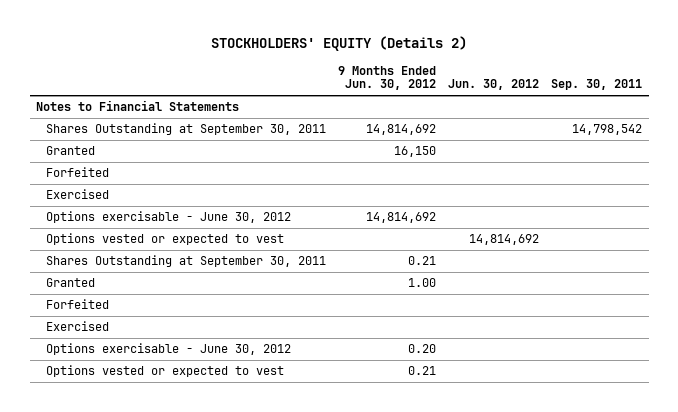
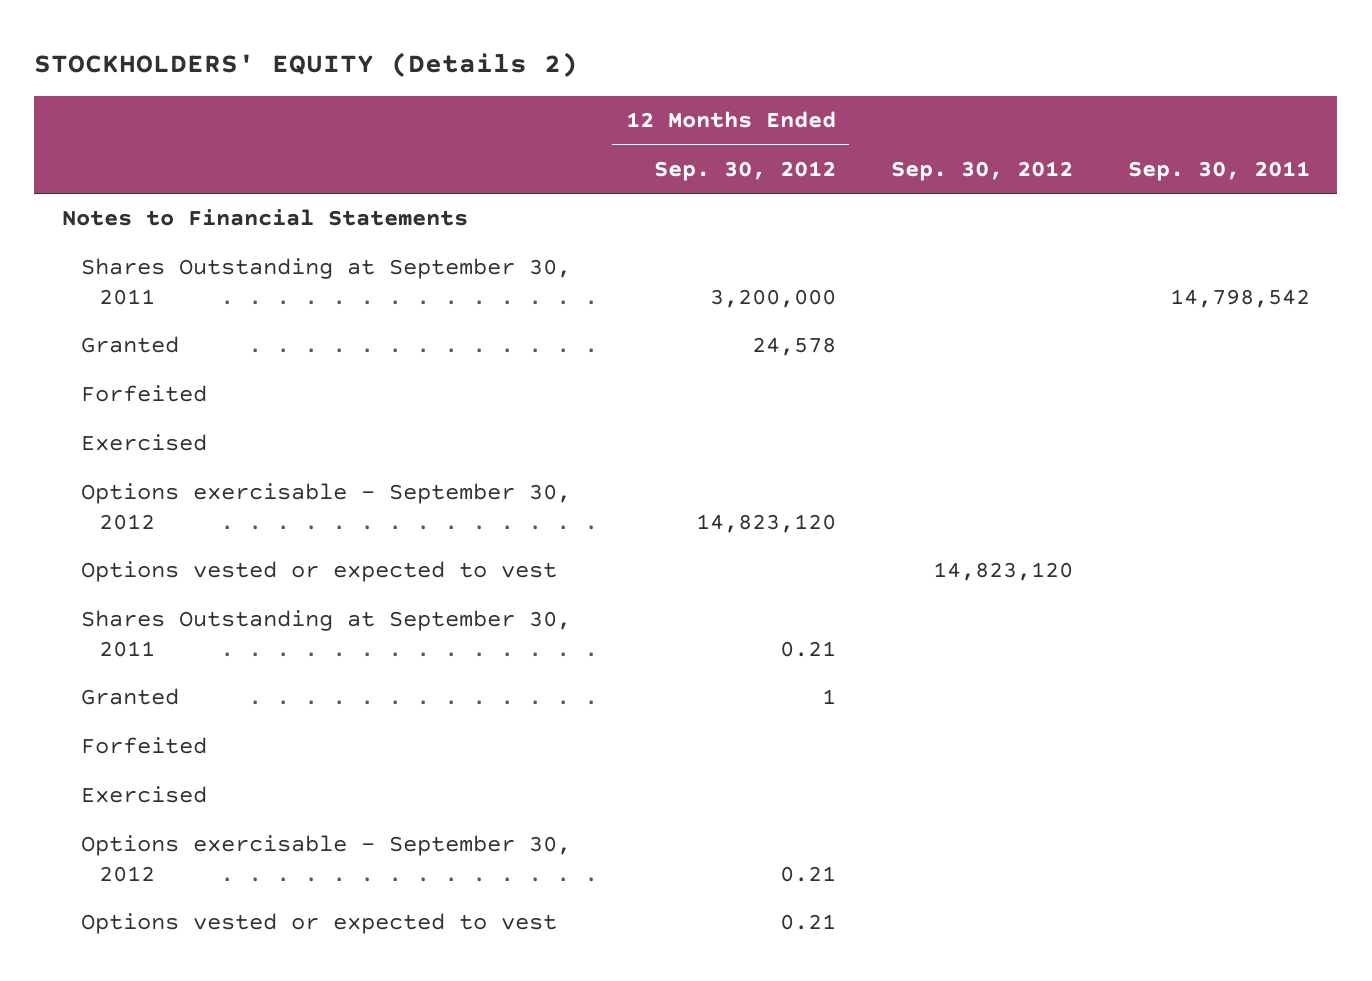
- | 9 Months Ended Jun. 30, 2012 | Jun. 30, 2012 | Sep. 30, 2011
+ | 12 Months Ended Sep. 30, 2012 | Sep. 30, 2012 | Sep. 30, 2011
- Options exercisable - June 30, 2012 | 14,814,692 | |
+ Options exercisable - September 30, 2012 | 14,823,120 | |
- Options exercisable - June 30, 2012 | 0.20 | |
+ Options exercisable - September 30, 2012 | 0.21 | |

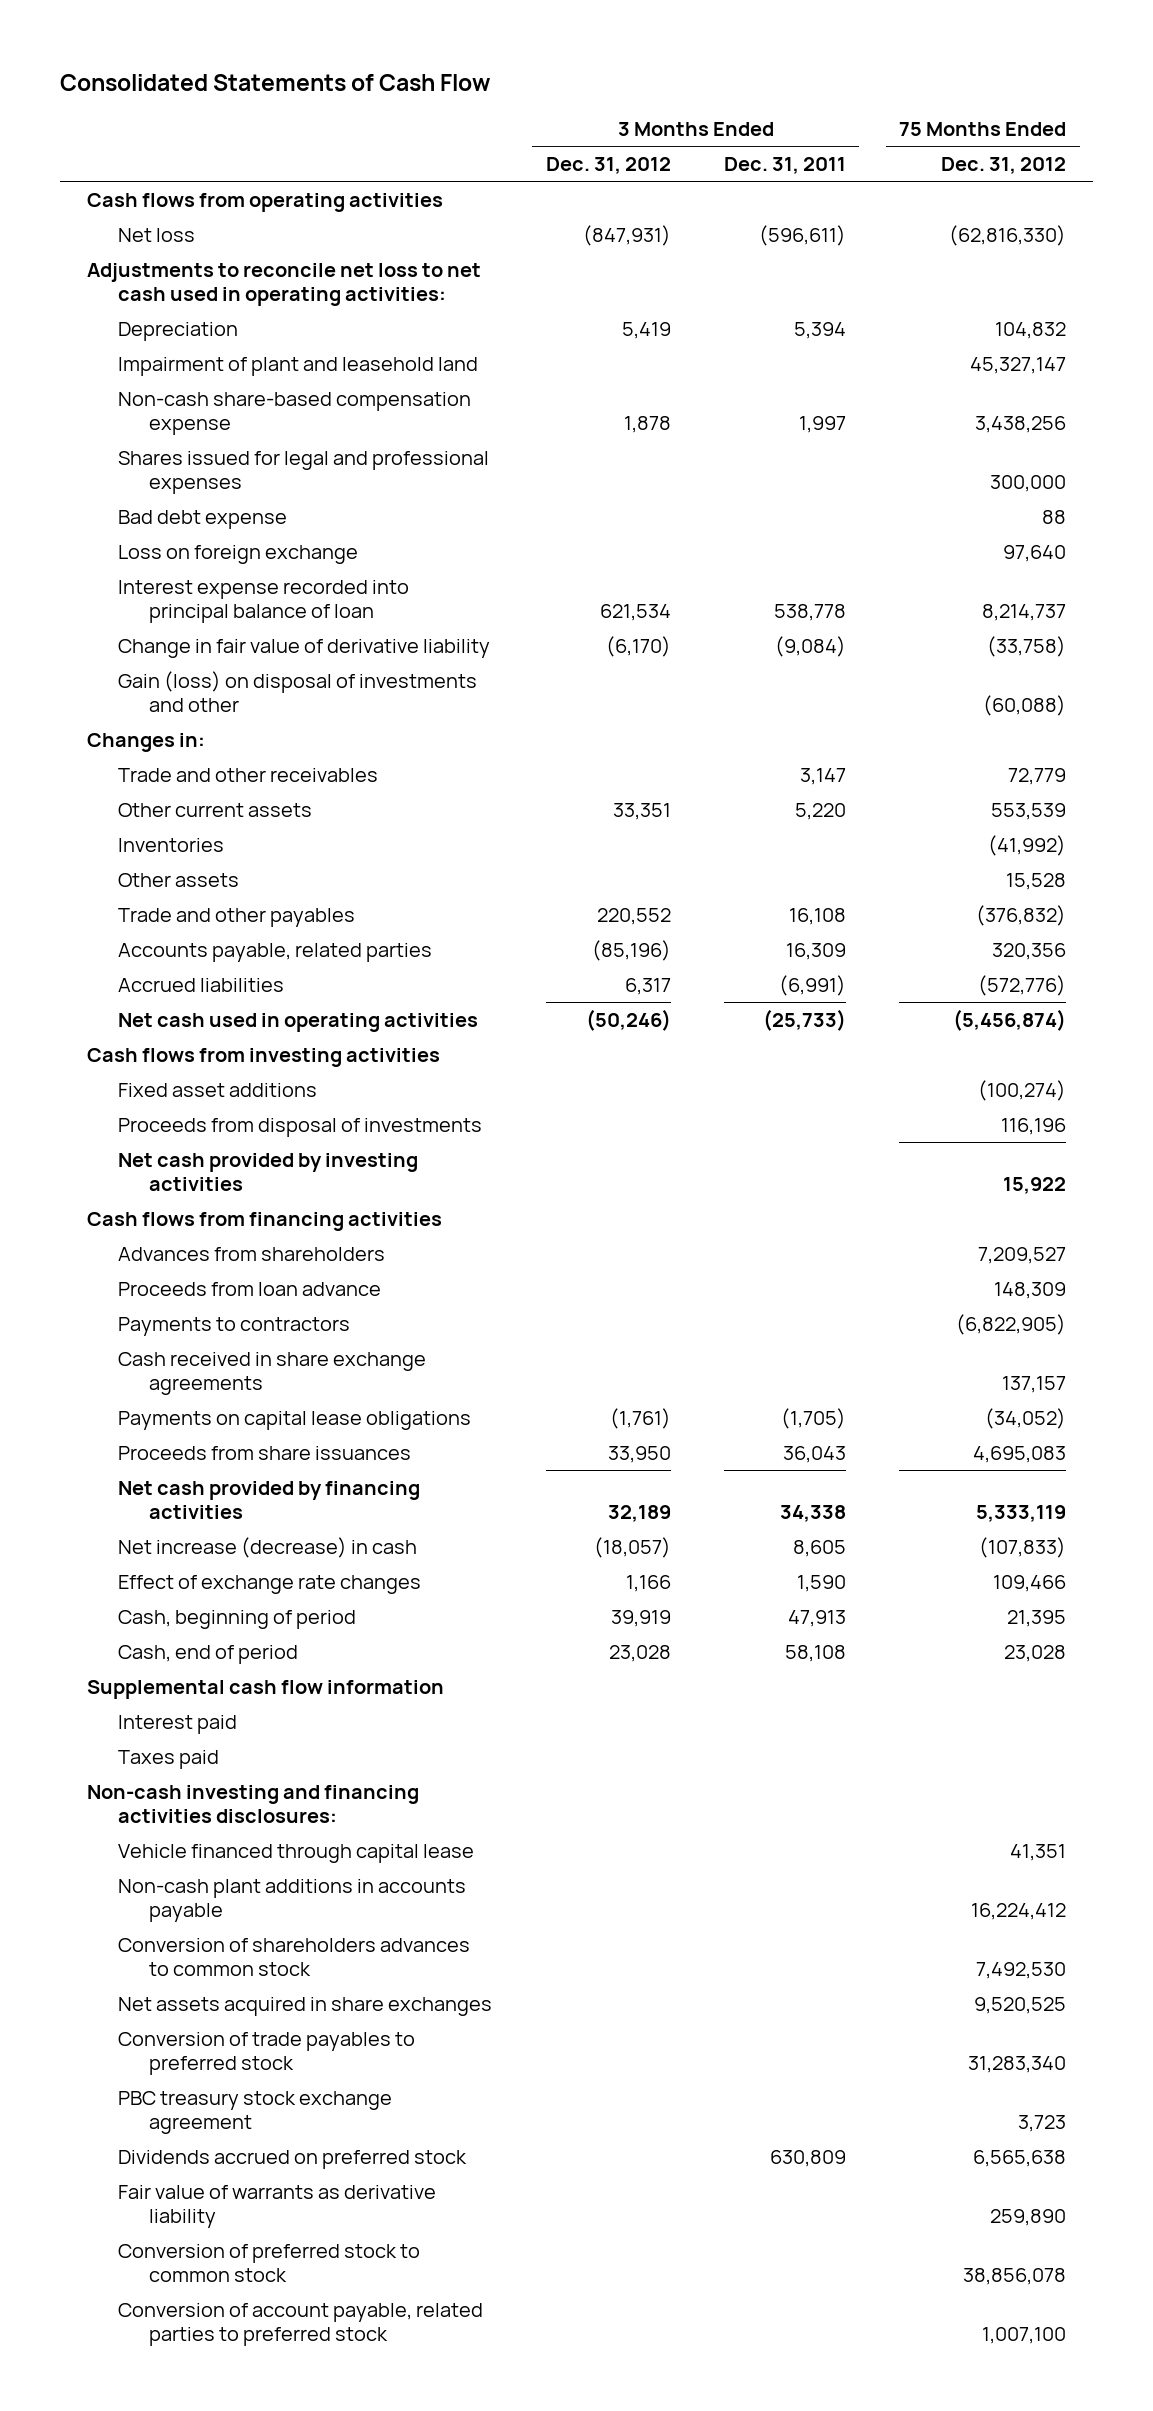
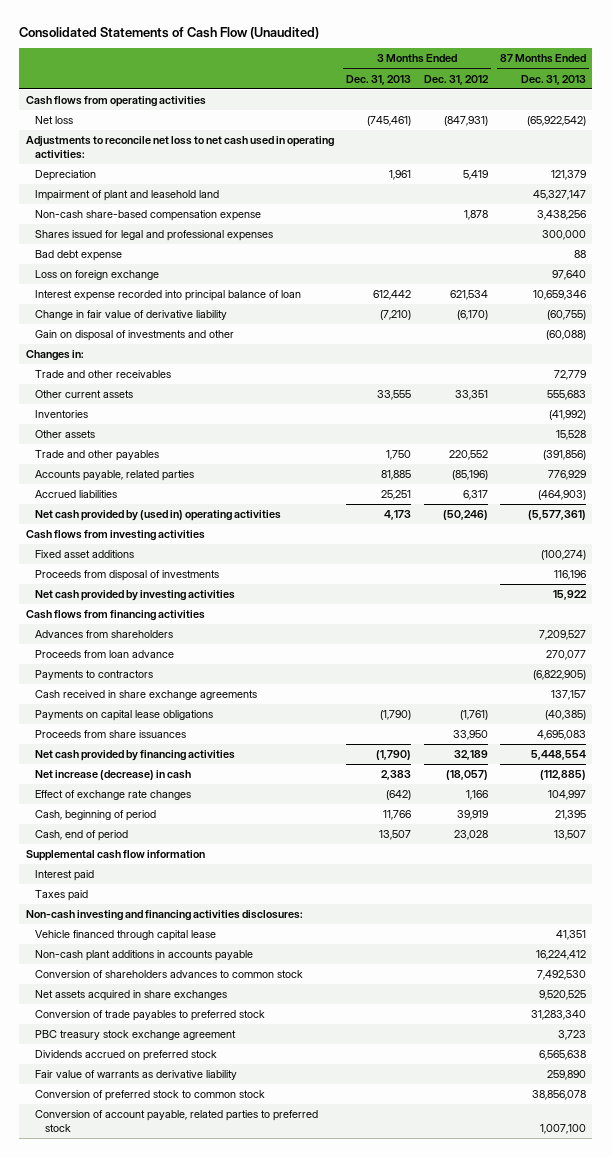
- Consolidated Statements of Cash Flow
+ Consolidated Statements of Cash Flow (Unaudited)
- | 3 Months Ended Dec. 31, 2012 | 3 Months Ended Dec. 31, 2011 | 75 Months Ended Dec. 31, 2012
+ | 3 Months Ended Dec. 31, 2013 | 3 Months Ended Dec. 31, 2012 | 87 Months Ended Dec. 31, 2013
- Gain (loss) on disposal of investments and other | | | (60,088)
+ Gain on disposal of investments and other | | | (60,088)
- Net cash used in operating activities | (50,246) | (25,733) | (5,456,874)
+ Net cash provided by (used in) operating activities | 4,173 | (50,246) | (5,577,361)

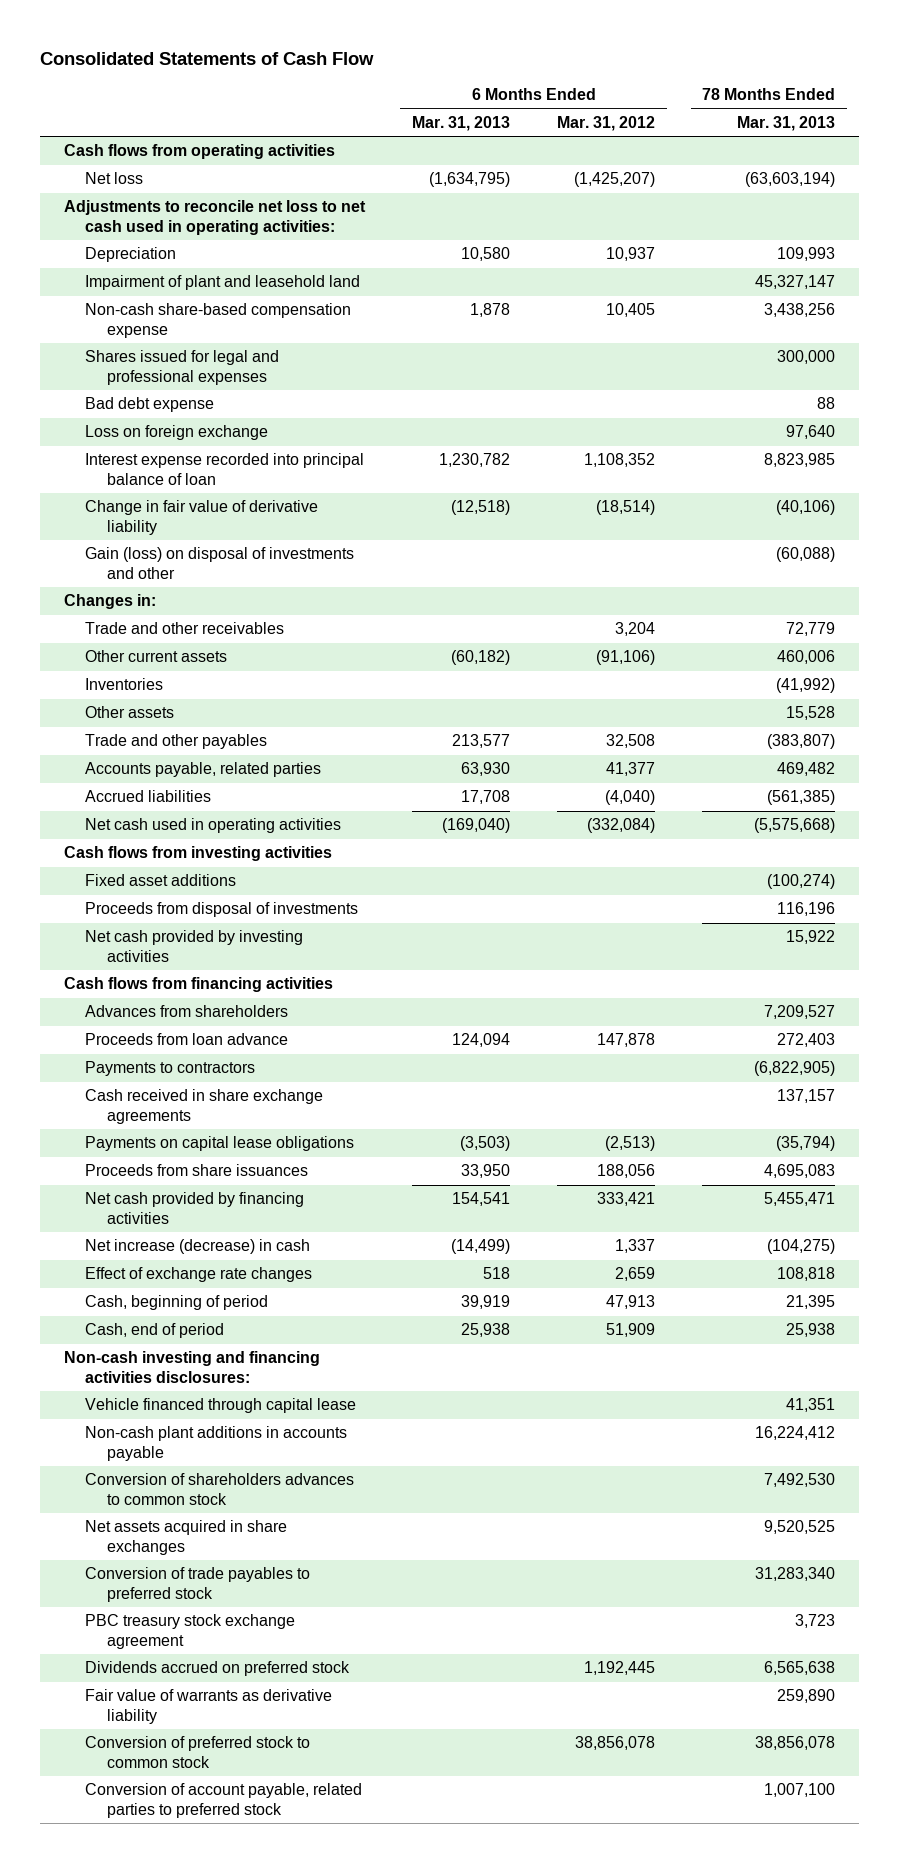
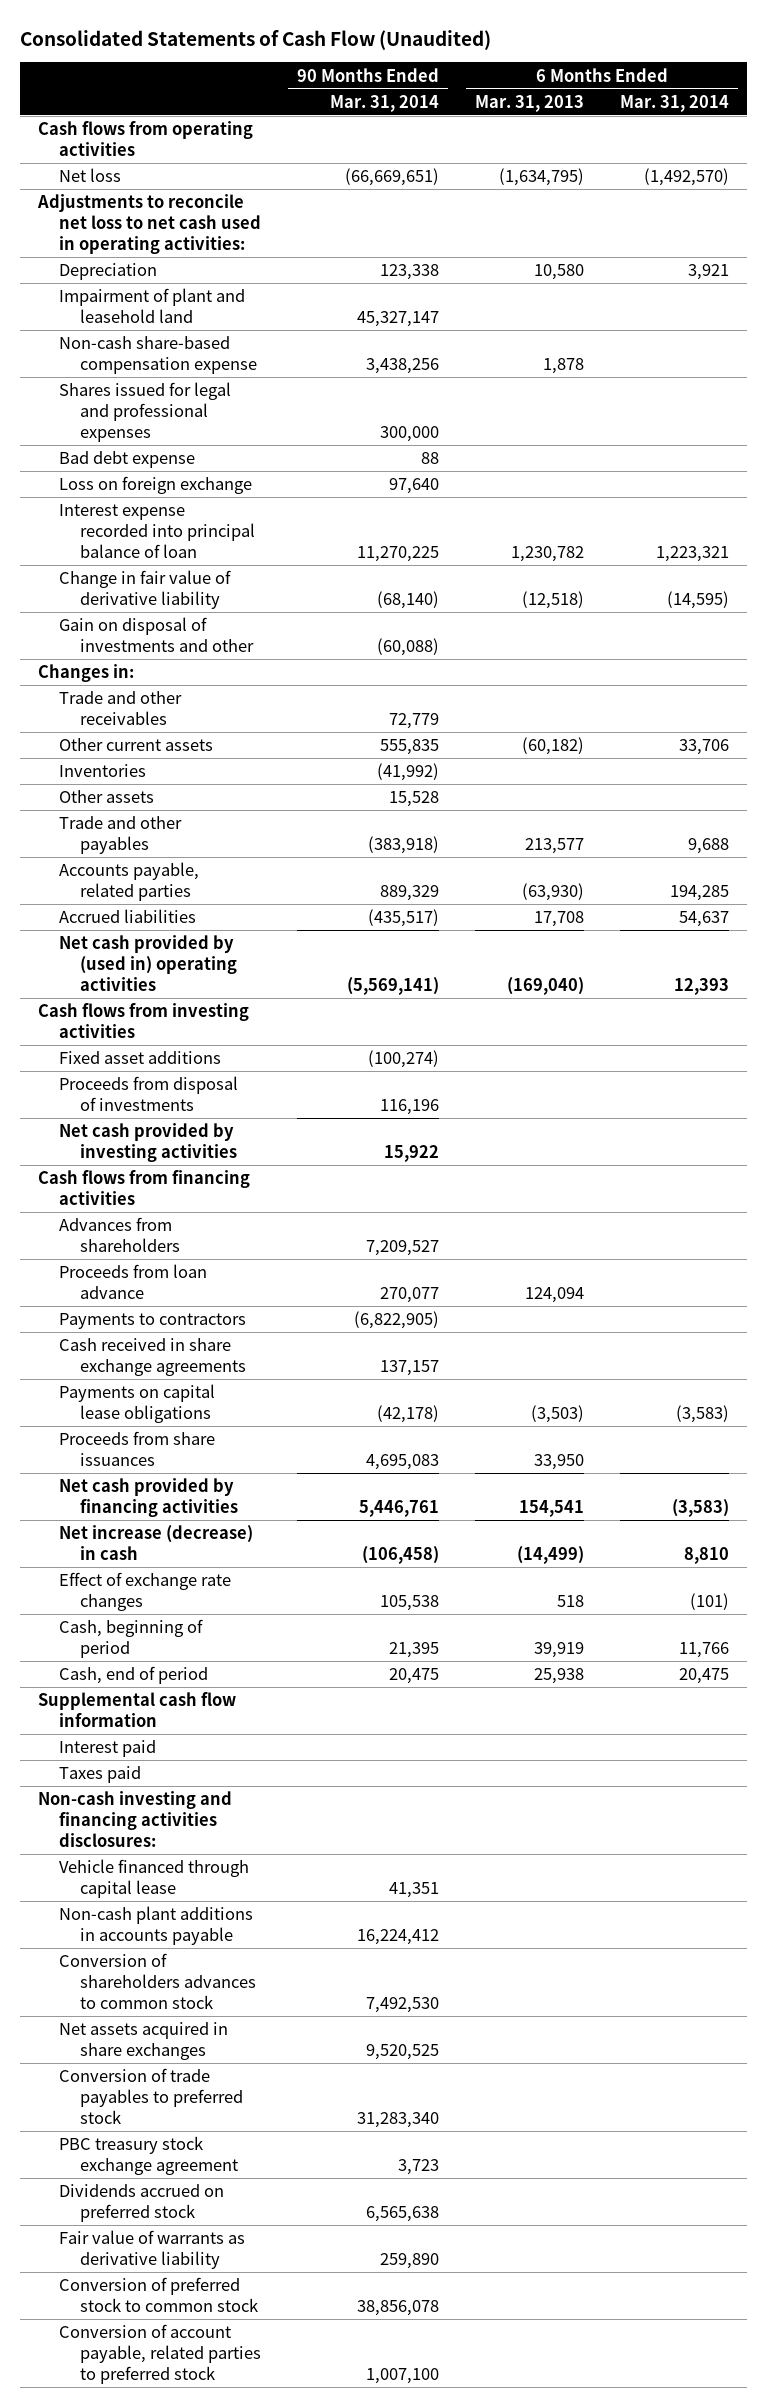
- Consolidated Statements of Cash Flow
+ Consolidated Statements of Cash Flow (Unaudited)
- | 6 Months Ended Mar. 31, 2013 | 6 Months Ended Mar. 31, 2012 | 78 Months Ended Mar. 31, 2013
+ | 90 Months Ended Mar. 31, 2014 | 6 Months Ended Mar. 31, 2013 | 6 Months Ended Mar. 31, 2014
- Gain (loss) on disposal of investments and other | | | (60,088)
+ Gain on disposal of investments and other | (60,088) | |
- Accounts payable, related parties | 63,930 | 41,377 | 469,482
+ Accounts payable, related parties | 889,329 | (63,930) | 194,285
- Net cash used in operating activities | (169,040) | (332,084) | (5,575,668)
+ Net cash provided by (used in) operating activities | (5,569,141) | (169,040) | 12,393
+ Supplemental cash flow information
+ Interest paid
+ Taxes paid

